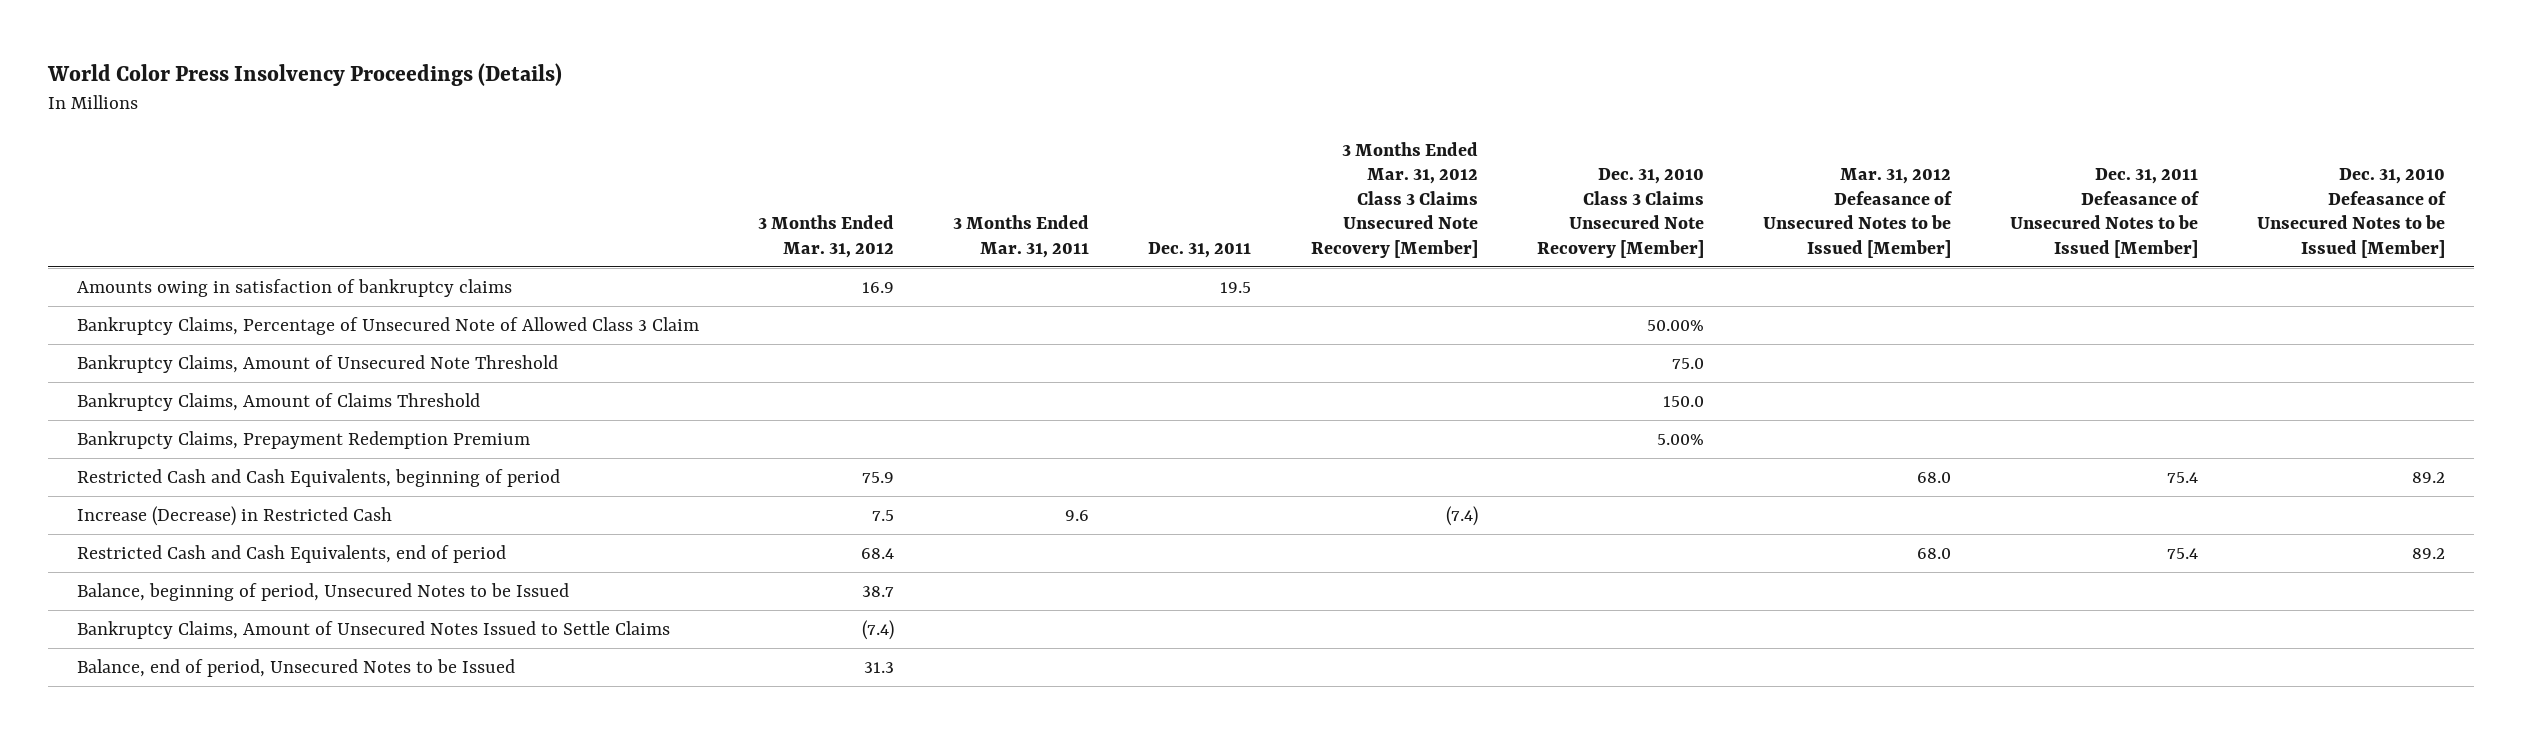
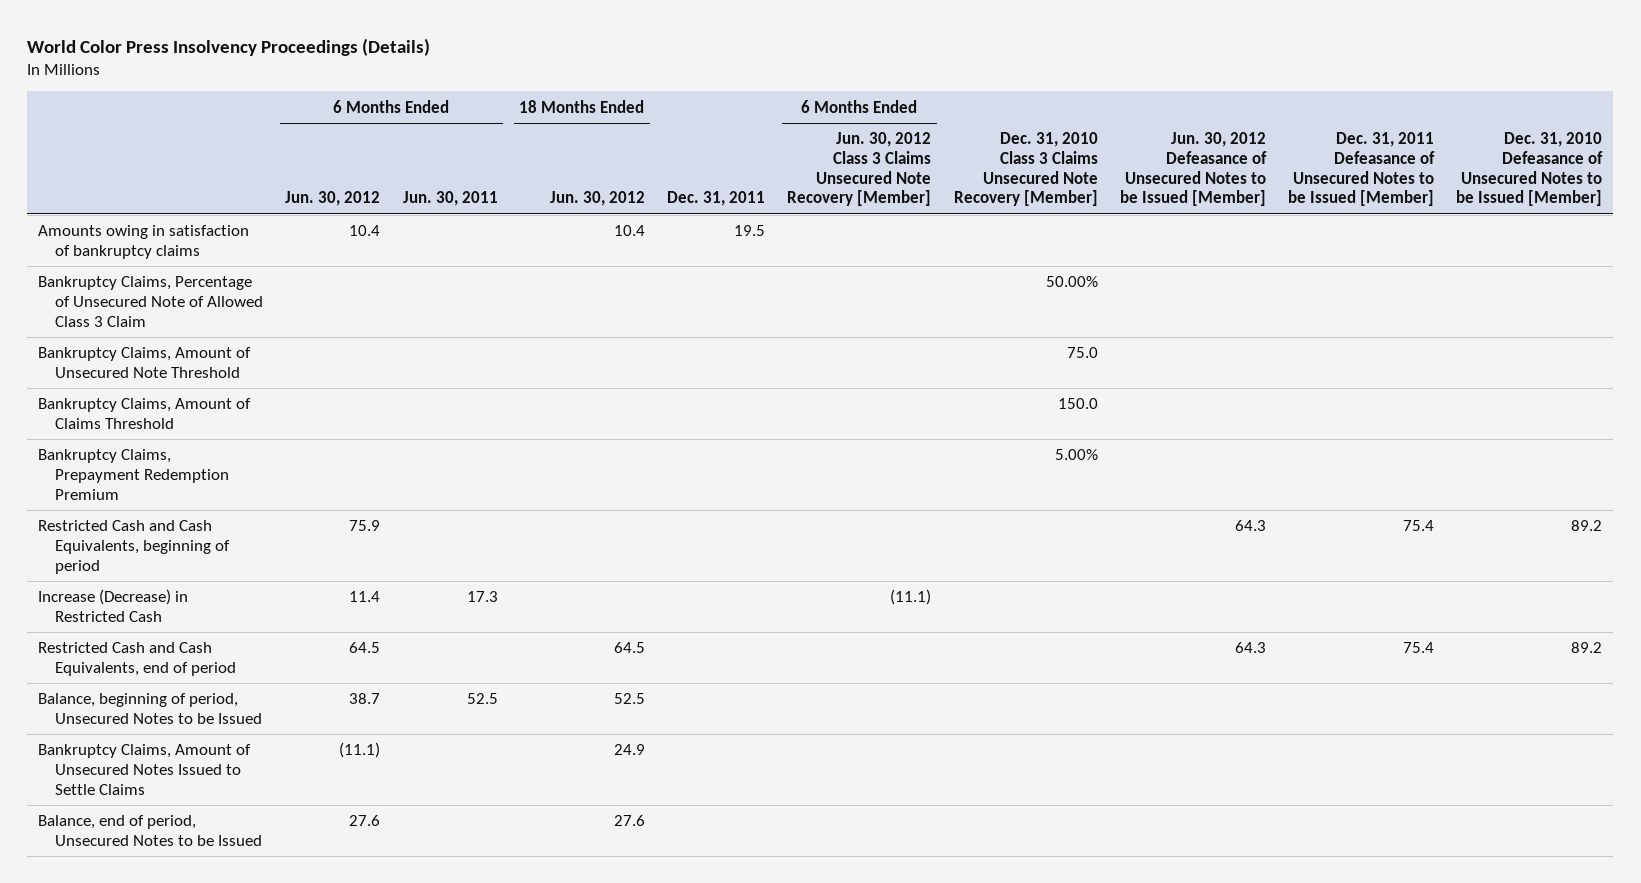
- | 3 Months Ended Mar. 31, 2012 | 3 Months Ended Mar. 31, 2011 | Dec. 31, 2011 | 3 Months Ended Mar. 31, 2012 Class 3 Claims Unsecured Note Recovery [Member] | Dec. 31, 2010 Class 3 Claims Unsecured Note Recovery [Member] | Mar. 31, 2012 Defeasance of Unsecured Notes to be Issued [Member] | Dec. 31, 2011 Defeasance of Unsecured Notes to be Issued [Member] | Dec. 31, 2010 Defeasance of Unsecured Notes to be Issued [Member]
+ | 6 Months Ended Jun. 30, 2012 | 6 Months Ended Jun. 30, 2011 | 18 Months Ended Jun. 30, 2012 | Dec. 31, 2011 | 6 Months Ended Jun. 30, 2012 Class 3 Claims Unsecured Note Recovery [Member] | Dec. 31, 2010 Class 3 Claims Unsecured Note Recovery [Member] | Jun. 30, 2012 Defeasance of Unsecured Notes to be Issued [Member] | Dec. 31, 2011 Defeasance of Unsecured Notes to be Issued [Member] | Dec. 31, 2010 Defeasance of Unsecured Notes to be Issued [Member]
- Bankrupcty Claims, Prepayment Redemption Premium | | | | | 5.00% | | |
+ Bankruptcy Claims, Prepayment Redemption Premium | | | | | | 5.00% | | |

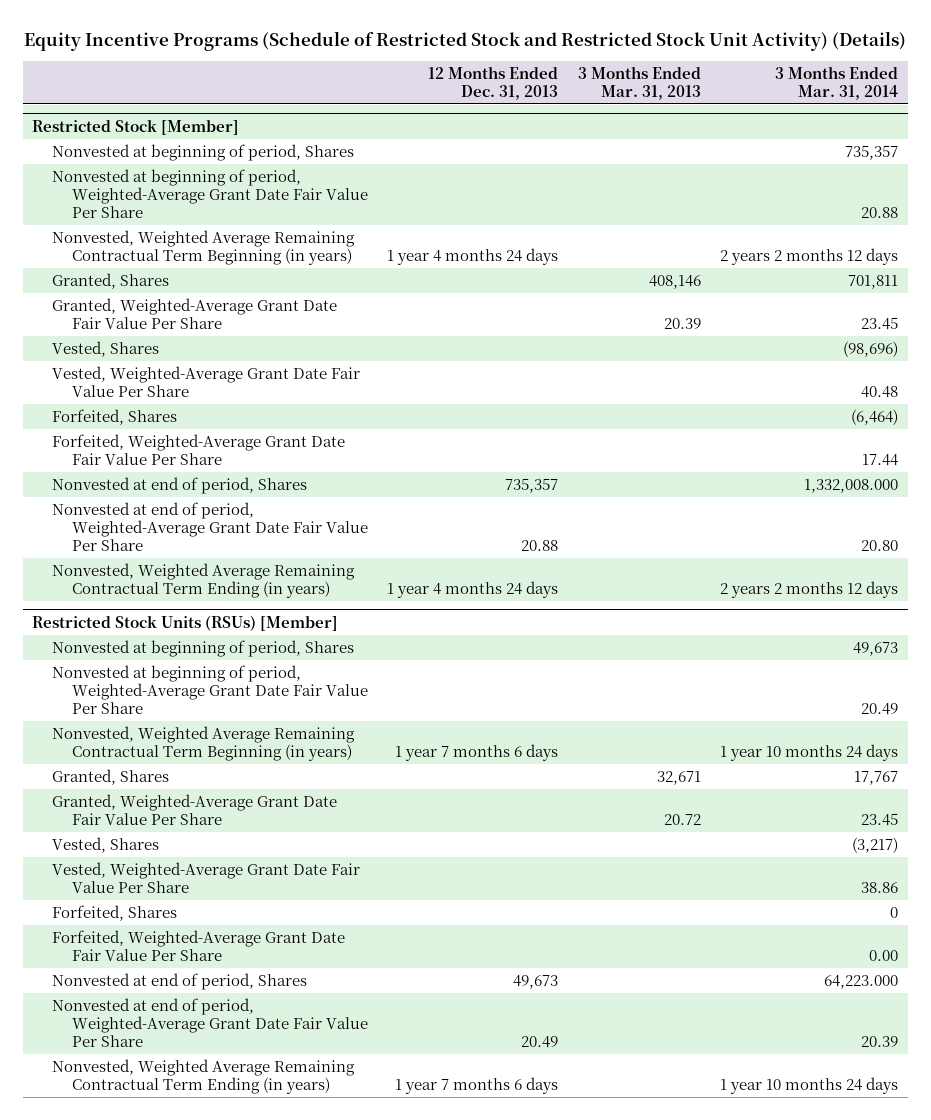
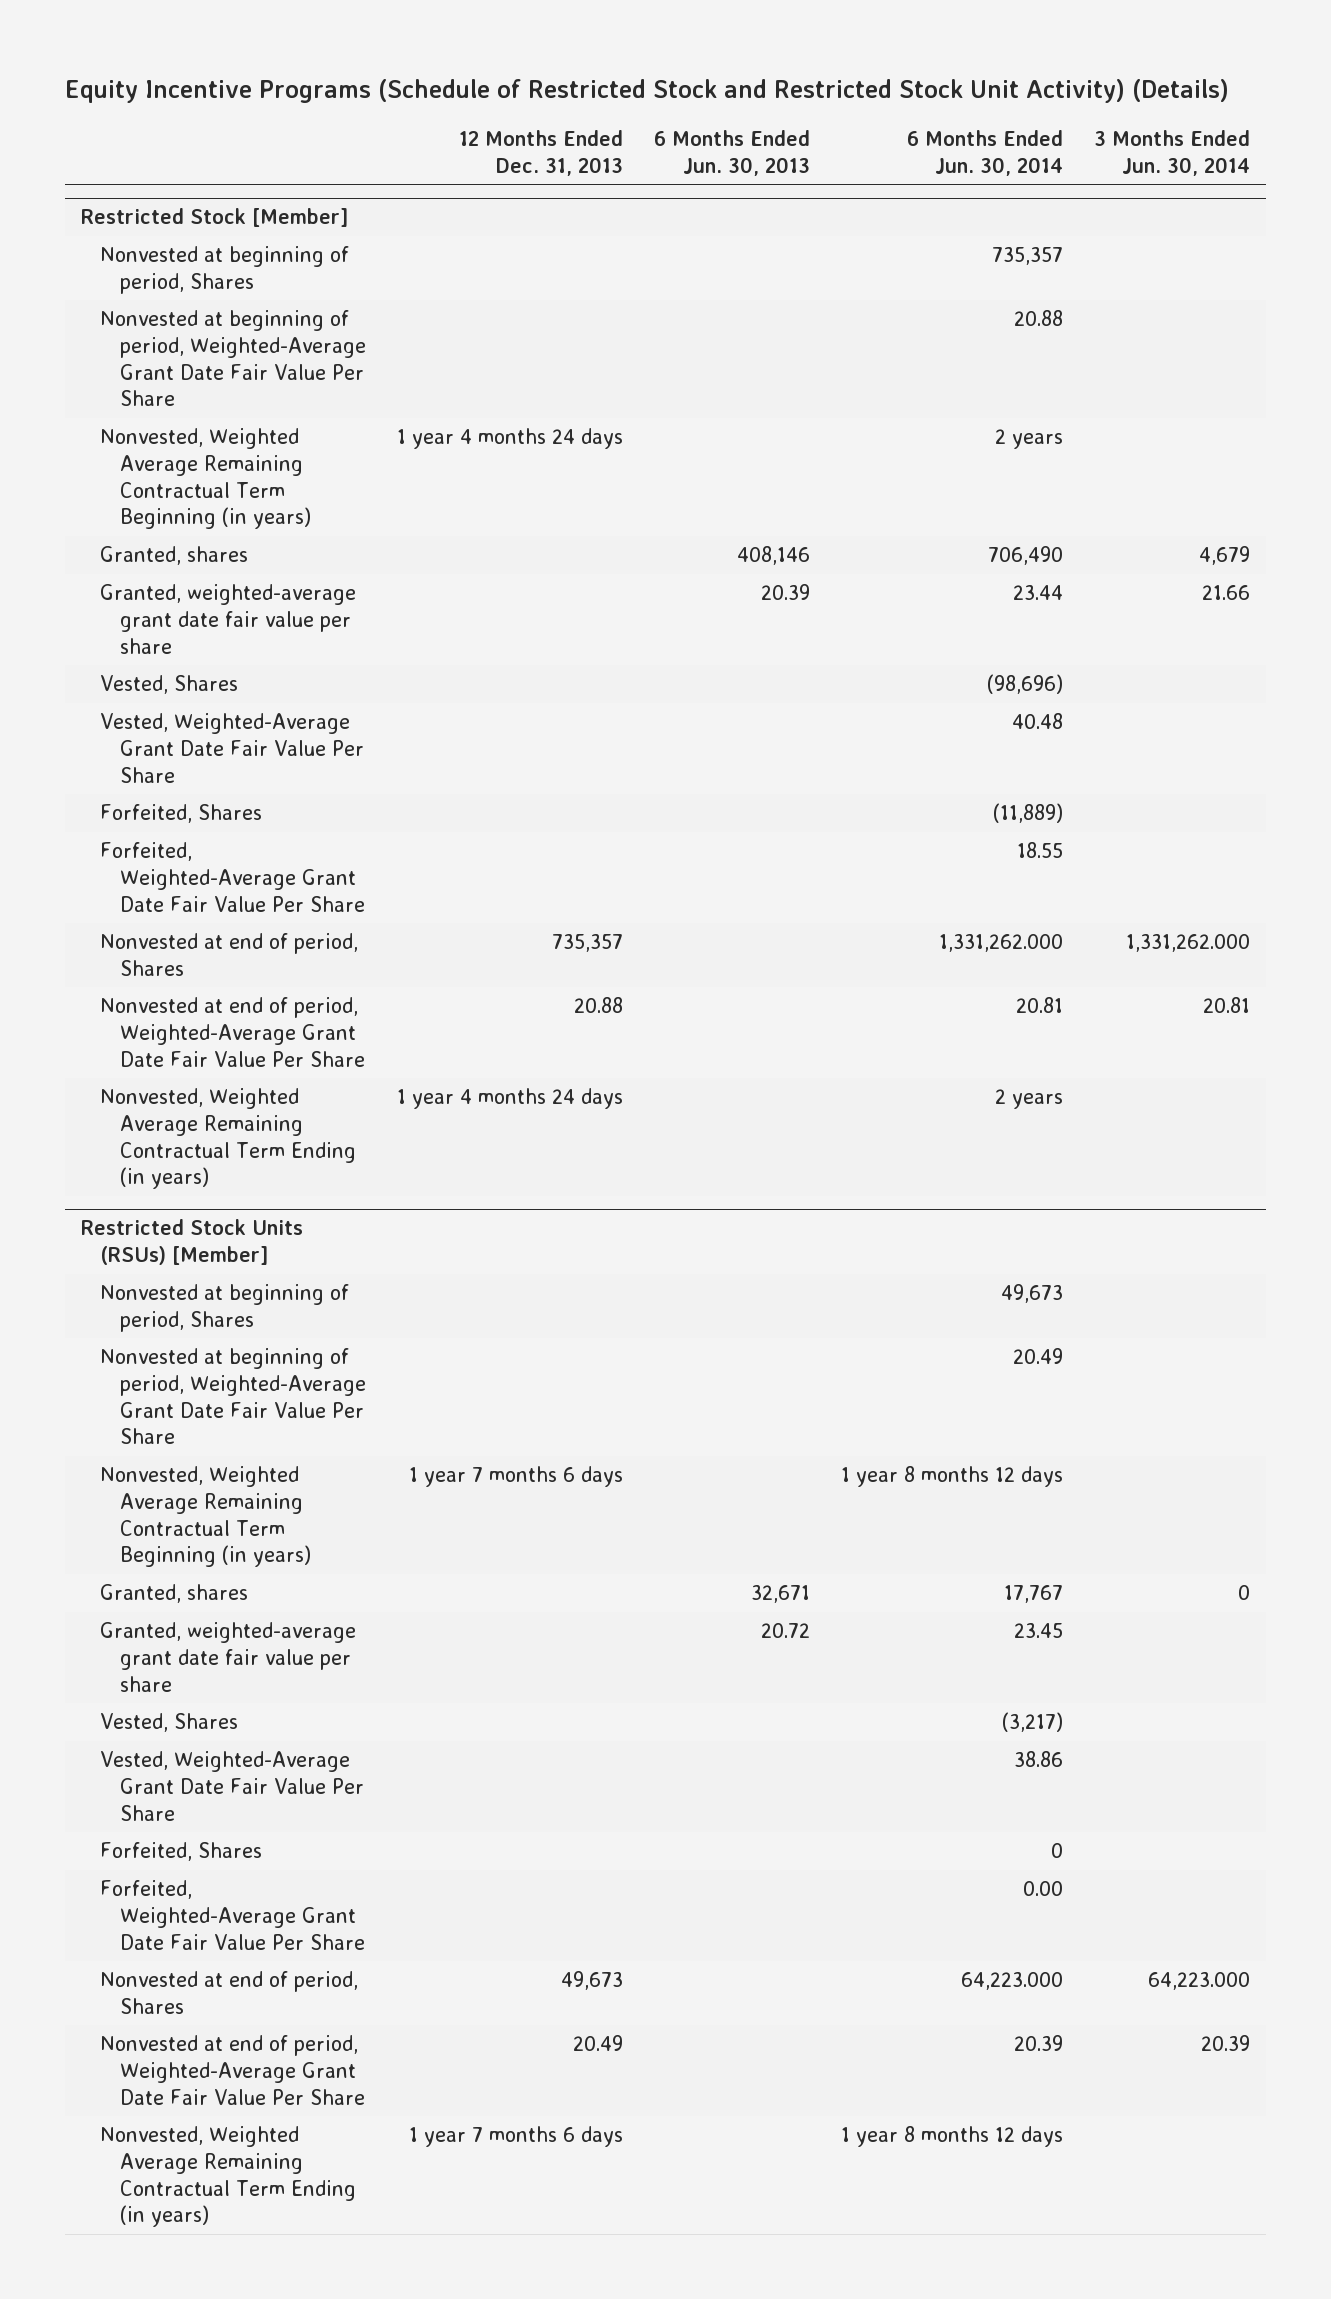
- | 12 Months Ended Dec. 31, 2013 | 3 Months Ended Mar. 31, 2013 | 3 Months Ended Mar. 31, 2014
+ | 12 Months Ended Dec. 31, 2013 | 6 Months Ended Jun. 30, 2013 | 6 Months Ended Jun. 30, 2014 | 3 Months Ended Jun. 30, 2014
@ Restricted Stock [Member]
- Granted, Shares | | 408,146 | 701,811
- Granted, Weighted-Average Grant Date Fair Value Per Share | | 20.39 | 23.45
+ Granted, shares | | 408,146 | 706,490 | 4,679
+ Granted, weighted-average grant date fair value per share | | 20.39 | 23.44 | 21.66
@ Restricted Stock Units (RSUs) [Member]
- Granted, Shares | | 32,671 | 17,767
- Granted, Weighted-Average Grant Date Fair Value Per Share | | 20.72 | 23.45
+ Granted, shares | | 32,671 | 17,767 | 0
+ Granted, weighted-average grant date fair value per share | | 20.72 | 23.45 |

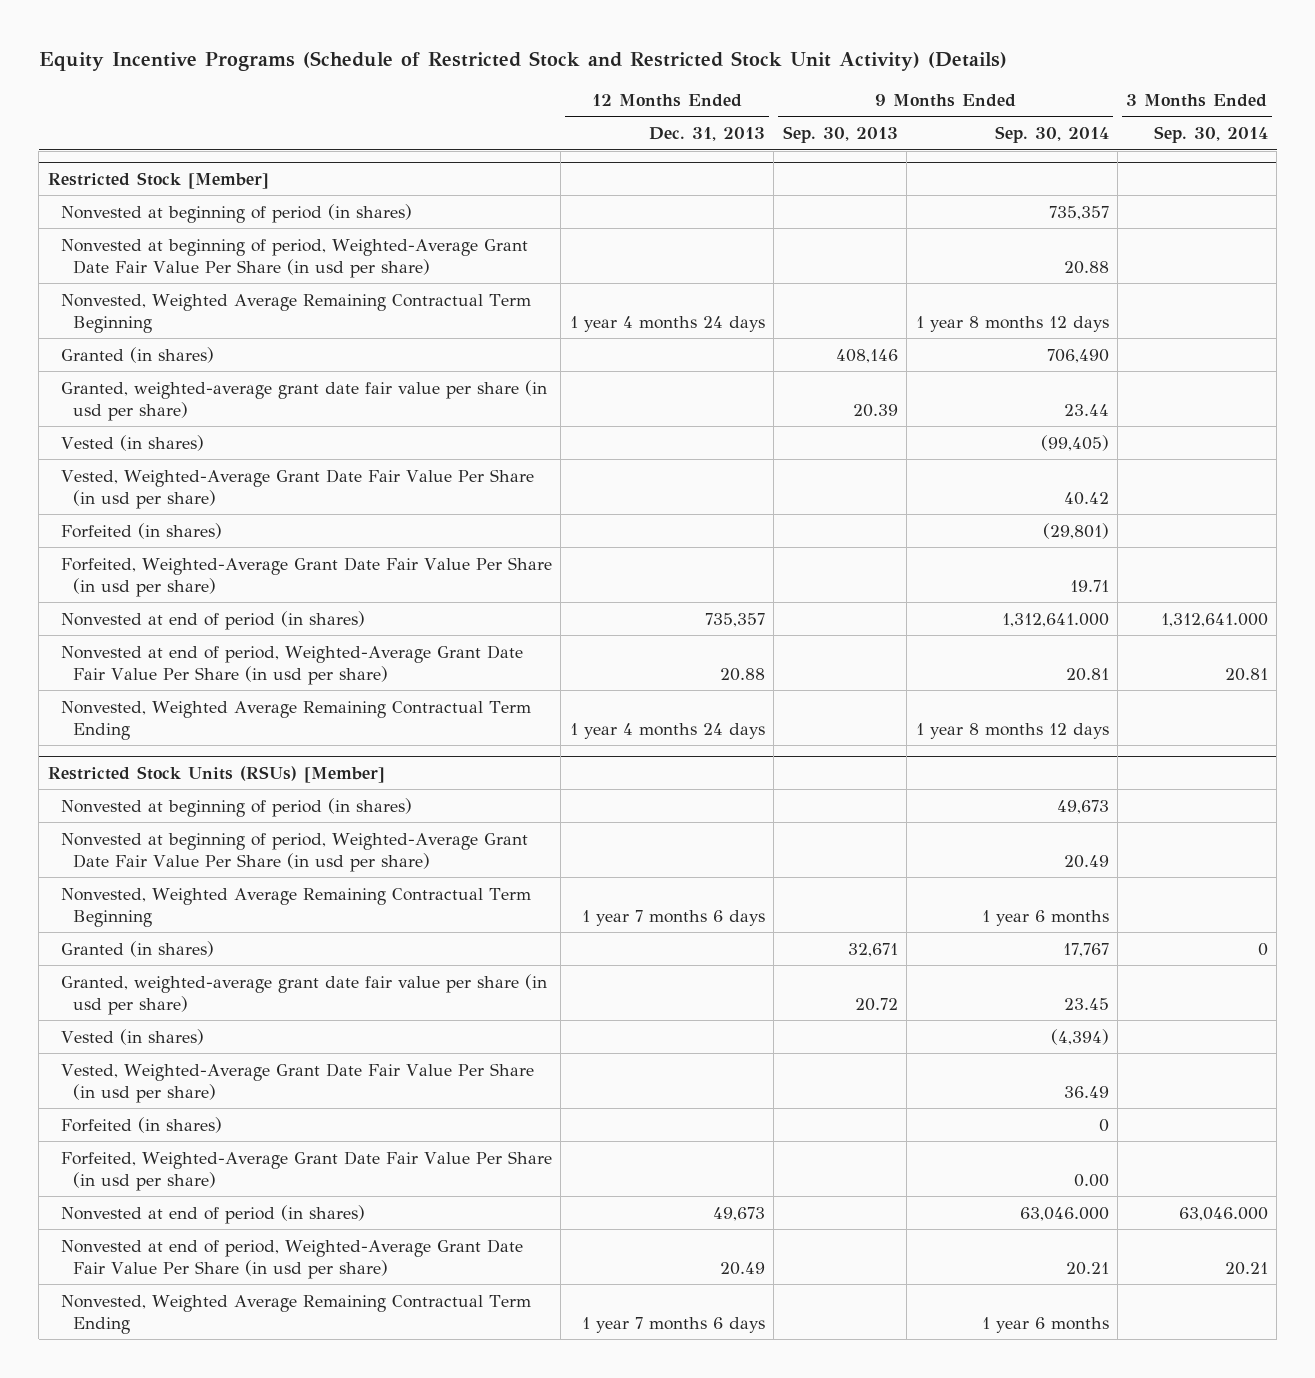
- | 12 Months Ended Dec. 31, 2013 | 6 Months Ended Jun. 30, 2013 | 6 Months Ended Jun. 30, 2014 | 3 Months Ended Jun. 30, 2014
+ | 12 Months Ended Dec. 31, 2013 | 9 Months Ended Sep. 30, 2013 | 9 Months Ended Sep. 30, 2014 | 3 Months Ended Sep. 30, 2014
@ Restricted Stock [Member]
- Nonvested at beginning of period, Shares | | | 735,357 |
- Nonvested at beginning of period, Weighted-Average Grant Date Fair Value Per Share | | | 20.88 |
- Nonvested, Weighted Average Remaining Contractual Term Beginning (in years) | 1 year 4 months 24 days | | 2 years |
- Granted, shares | | 408,146 | 706,490 | 4,679
- Granted, weighted-average grant date fair value per share | | 20.39 | 23.44 | 21.66
- Vested, Shares | | | (98,696) |
- Vested, Weighted-Average Grant Date Fair Value Per Share | | | 40.48 |
- Forfeited, Shares | | | (11,889) |
- Forfeited, Weighted-Average Grant Date Fair Value Per Share | | | 18.55 |
- Nonvested at end of period, Shares | 735,357 | | 1,331,262.000 | 1,331,262.000
- Nonvested at end of period, Weighted-Average Grant Date Fair Value Per Share | 20.88 | | 20.81 | 20.81
- Nonvested, Weighted Average Remaining Contractual Term Ending (in years) | 1 year 4 months 24 days | | 2 years |
+ Nonvested at beginning of period (in shares) | | | 735,357 |
+ Nonvested at beginning of period, Weighted-Average Grant Date Fair Value Per Share (in usd per share) | | | 20.88 |
+ Nonvested, Weighted Average Remaining Contractual Term Beginning | 1 year 4 months 24 days | | 1 year 8 months 12 days |
+ Granted (in shares) | | 408,146 | 706,490 |
+ Granted, weighted-average grant date fair value per share (in usd per share) | | 20.39 | 23.44 |
+ Vested (in shares) | | | (99,405) |
+ Vested, Weighted-Average Grant Date Fair Value Per Share (in usd per share) | | | 40.42 |
+ Forfeited (in shares) | | | (29,801) |
+ Forfeited, Weighted-Average Grant Date Fair Value Per Share (in usd per share) | | | 19.71 |
+ Nonvested at end of period (in shares) | 735,357 | | 1,312,641.000 | 1,312,641.000
+ Nonvested at end of period, Weighted-Average Grant Date Fair Value Per Share (in usd per share) | 20.88 | | 20.81 | 20.81
+ Nonvested, Weighted Average Remaining Contractual Term Ending | 1 year 4 months 24 days | | 1 year 8 months 12 days |
@ Restricted Stock Units (RSUs) [Member]
- Nonvested at beginning of period, Shares | | | 49,673 |
- Nonvested at beginning of period, Weighted-Average Grant Date Fair Value Per Share | | | 20.49 |
- Nonvested, Weighted Average Remaining Contractual Term Beginning (in years) | 1 year 7 months 6 days | | 1 year 8 months 12 days |
- Granted, shares | | 32,671 | 17,767 | 0
- Granted, weighted-average grant date fair value per share | | 20.72 | 23.45 |
- Vested, Shares | | | (3,217) |
- Vested, Weighted-Average Grant Date Fair Value Per Share | | | 38.86 |
- Forfeited, Shares | | | 0 |
- Forfeited, Weighted-Average Grant Date Fair Value Per Share | | | 0.00 |
- Nonvested at end of period, Shares | 49,673 | | 64,223.000 | 64,223.000
- Nonvested at end of period, Weighted-Average Grant Date Fair Value Per Share | 20.49 | | 20.39 | 20.39
- Nonvested, Weighted Average Remaining Contractual Term Ending (in years) | 1 year 7 months 6 days | | 1 year 8 months 12 days |
+ Nonvested at beginning of period (in shares) | | | 49,673 |
+ Nonvested at beginning of period, Weighted-Average Grant Date Fair Value Per Share (in usd per share) | | | 20.49 |
+ Nonvested, Weighted Average Remaining Contractual Term Beginning | 1 year 7 months 6 days | | 1 year 6 months |
+ Granted (in shares) | | 32,671 | 17,767 | 0
+ Granted, weighted-average grant date fair value per share (in usd per share) | | 20.72 | 23.45 |
+ Vested (in shares) | | | (4,394) |
+ Vested, Weighted-Average Grant Date Fair Value Per Share (in usd per share) | | | 36.49 |
+ Forfeited (in shares) | | | 0 |
+ Forfeited, Weighted-Average Grant Date Fair Value Per Share (in usd per share) | | | 0.00 |
+ Nonvested at end of period (in shares) | 49,673 | | 63,046.000 | 63,046.000
+ Nonvested at end of period, Weighted-Average Grant Date Fair Value Per Share (in usd per share) | 20.49 | | 20.21 | 20.21
+ Nonvested, Weighted Average Remaining Contractual Term Ending | 1 year 7 months 6 days | | 1 year 6 months |

